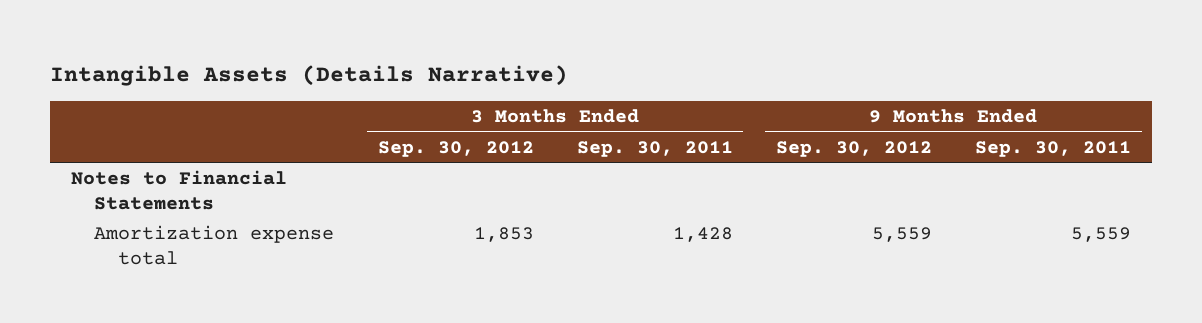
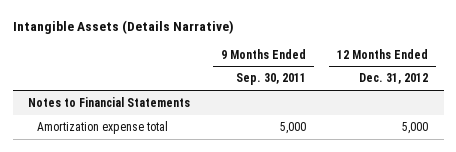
- | 3 Months Ended Sep. 30, 2012 | 3 Months Ended Sep. 30, 2011 | 9 Months Ended Sep. 30, 2012 | 9 Months Ended Sep. 30, 2011
+ | 9 Months Ended Sep. 30, 2011 | 12 Months Ended Dec. 31, 2012
- Amortization expense total | 1,853 | 1,428 | 5,559 | 5,559
+ Amortization expense total | 5,000 | 5,000

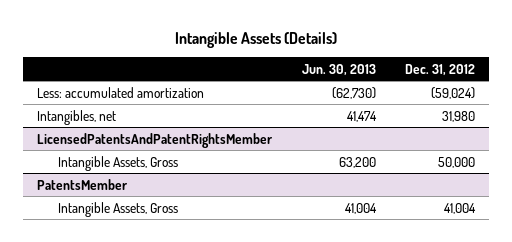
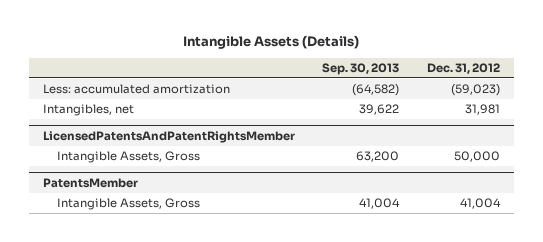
- | Jun. 30, 2013 | Dec. 31, 2012
+ | Sep. 30, 2013 | Dec. 31, 2012
- Less: accumulated amortization | (62,730) | (59,024)
- Intangibles, net | 41,474 | 31,980
+ Less: accumulated amortization | (64,582) | (59,023)
+ Intangibles, net | 39,622 | 31,981

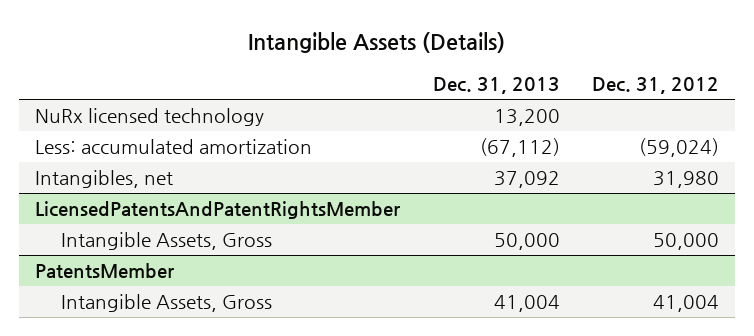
- | Sep. 30, 2013 | Dec. 31, 2012
+ | Dec. 31, 2013 | Dec. 31, 2012
- Less: accumulated amortization | (64,582) | (59,023)
- Intangibles, net | 39,622 | 31,981
+ NuRx licensed technology | 13,200 |
+ Less: accumulated amortization | (67,112) | (59,024)
+ Intangibles, net | 37,092 | 31,980

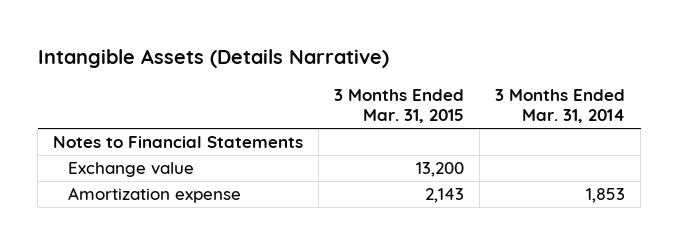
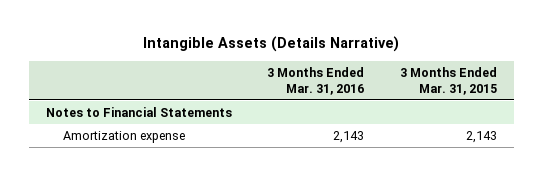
- | 3 Months Ended Mar. 31, 2015 | 3 Months Ended Mar. 31, 2014
+ | 3 Months Ended Mar. 31, 2016 | 3 Months Ended Mar. 31, 2015
- Exchange value | 13,200 |

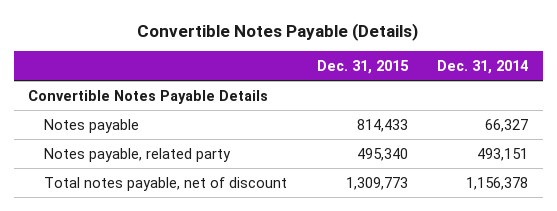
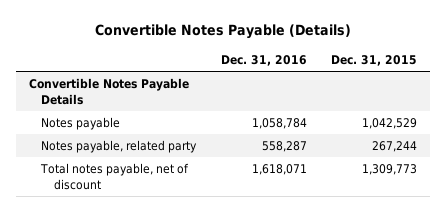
- | Dec. 31, 2015 | Dec. 31, 2014
+ | Dec. 31, 2016 | Dec. 31, 2015
- Notes payable | 814,433 | 66,327
- Notes payable, related party | 495,340 | 493,151
+ Notes payable | 1,058,784 | 1,042,529
+ Notes payable, related party | 558,287 | 267,244

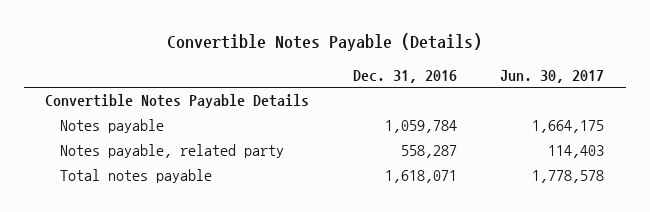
- | Dec. 31, 2016 | Dec. 31, 2015
+ | Dec. 31, 2016 | Jun. 30, 2017
- Notes payable | 1,058,784 | 1,042,529
+ Notes payable | 1,059,784 | 1,664,175
- Total notes payable, net of discount | 1,618,071 | 1,309,773
+ Total notes payable | 1,618,071 | 1,778,578

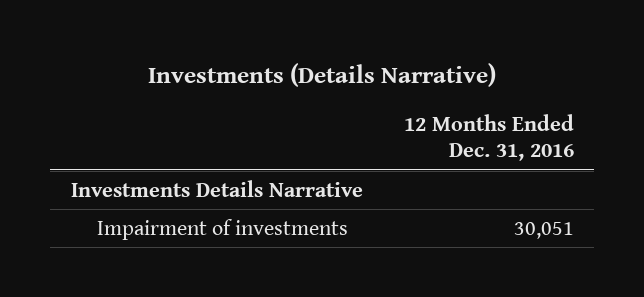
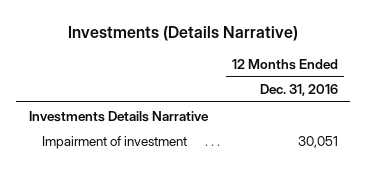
- Impairment of investments | 30,051
+ Impairment of investment | 30,051

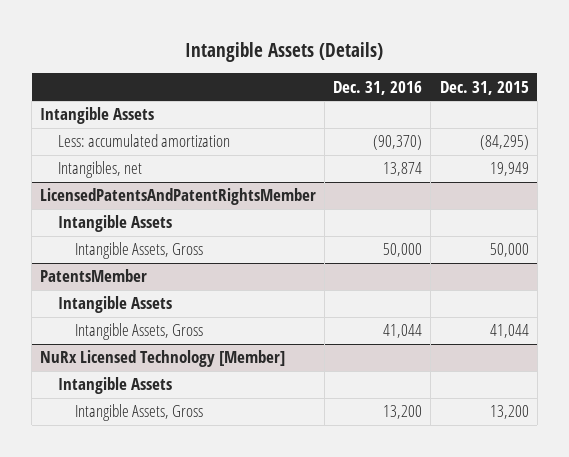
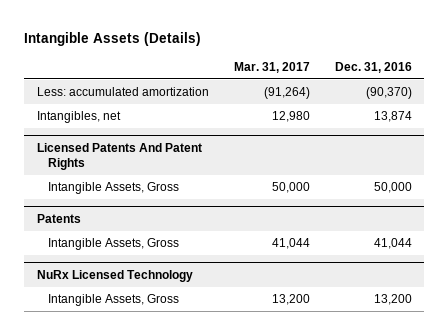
- | Dec. 31, 2016 | Dec. 31, 2015
+ | Mar. 31, 2017 | Dec. 31, 2016
- Intangible Assets
- LicensedPatentsAndPatentRightsMember
- Intangible Assets
+ Licensed Patents And Patent Rights
- PatentsMember
- Intangible Assets
+ Patents
- NuRx Licensed Technology [Member]
- Intangible Assets
+ NuRx Licensed Technology

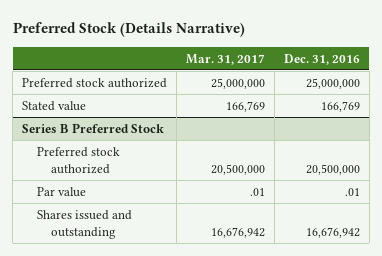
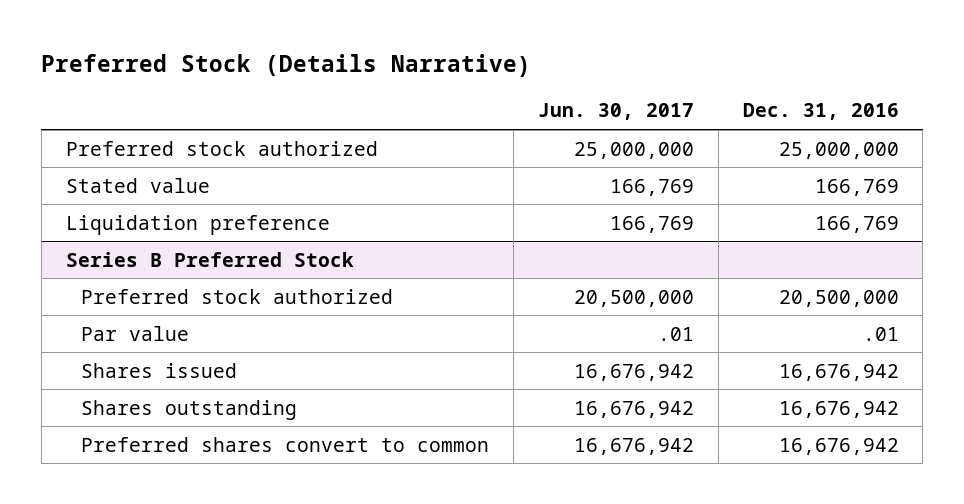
- | Mar. 31, 2017 | Dec. 31, 2016
+ | Jun. 30, 2017 | Dec. 31, 2016
+ Liquidation preference | 166,769 | 166,769
@ Series B Preferred Stock
- Shares issued and outstanding | 16,676,942 | 16,676,942
+ Shares issued | 16,676,942 | 16,676,942
+ Shares outstanding | 16,676,942 | 16,676,942
+ Preferred shares convert to common | 16,676,942 | 16,676,942

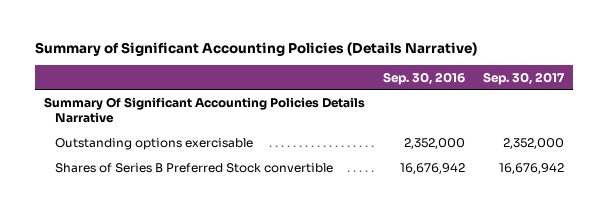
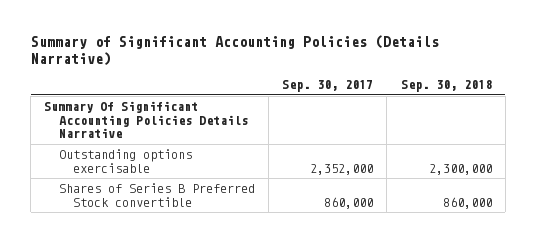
- | Sep. 30, 2016 | Sep. 30, 2017
+ | Sep. 30, 2017 | Sep. 30, 2018
- Shares of Series B Preferred Stock convertible | 16,676,942 | 16,676,942
+ Shares of Series B Preferred Stock convertible | 860,000 | 860,000

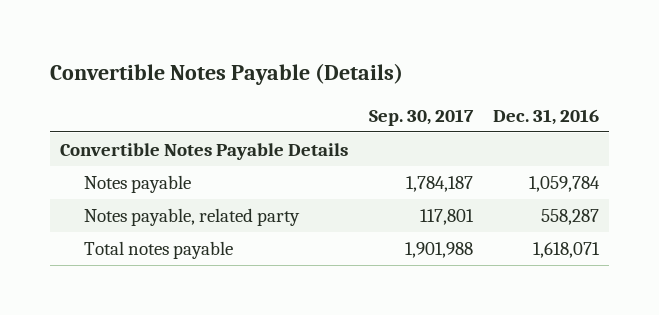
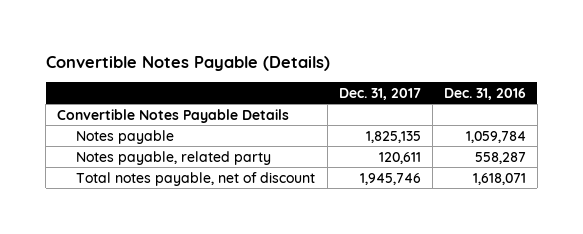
- | Sep. 30, 2017 | Dec. 31, 2016
+ | Dec. 31, 2017 | Dec. 31, 2016
- Total notes payable | 1,901,988 | 1,618,071
+ Total notes payable, net of discount | 1,945,746 | 1,618,071

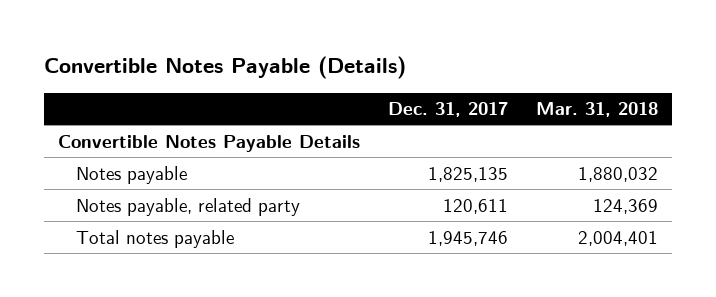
- | Dec. 31, 2017 | Dec. 31, 2016
+ | Dec. 31, 2017 | Mar. 31, 2018
- Total notes payable, net of discount | 1,945,746 | 1,618,071
+ Total notes payable | 1,945,746 | 2,004,401

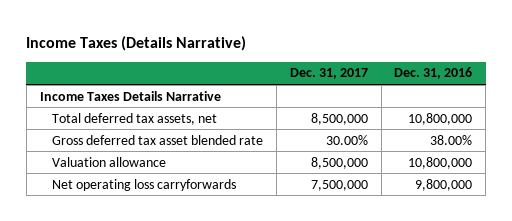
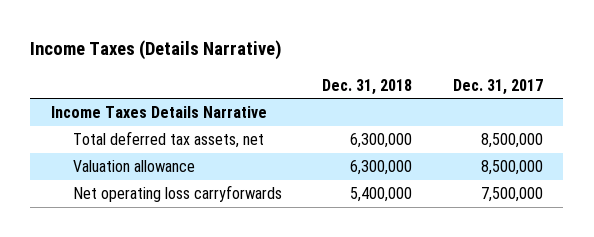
- | Dec. 31, 2017 | Dec. 31, 2016
+ | Dec. 31, 2018 | Dec. 31, 2017
- Gross deferred tax asset blended rate | 30.00% | 38.00%

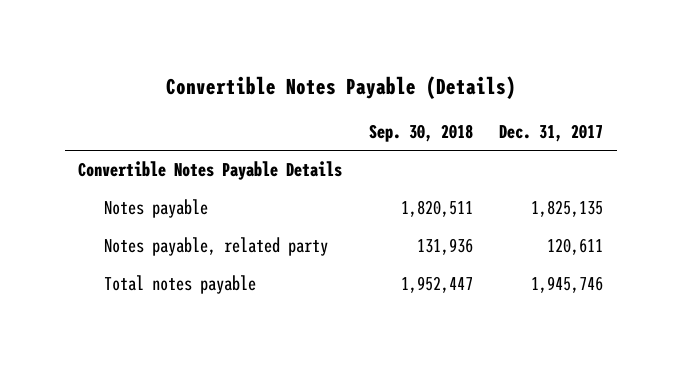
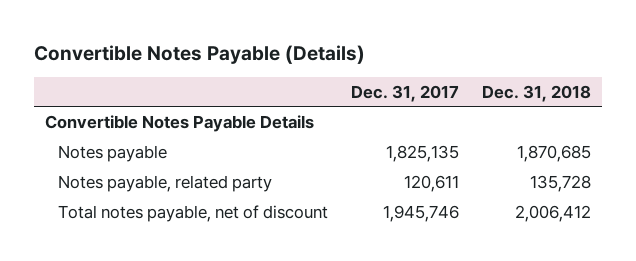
- | Sep. 30, 2018 | Dec. 31, 2017
+ | Dec. 31, 2017 | Dec. 31, 2018
- Total notes payable | 1,952,447 | 1,945,746
+ Total notes payable, net of discount | 1,945,746 | 2,006,412

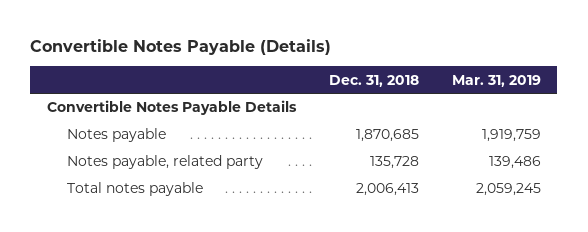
- | Dec. 31, 2017 | Dec. 31, 2018
+ | Dec. 31, 2018 | Mar. 31, 2019
- Total notes payable, net of discount | 1,945,746 | 2,006,412
+ Total notes payable | 2,006,413 | 2,059,245

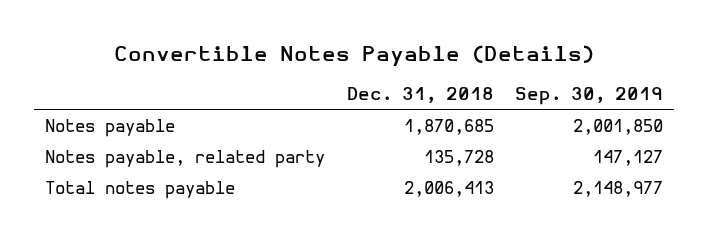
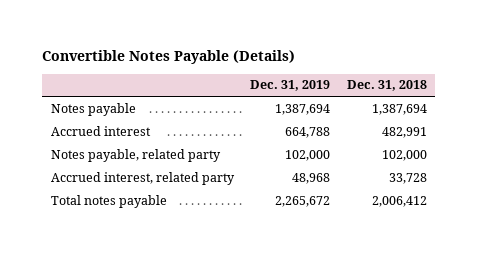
- | Dec. 31, 2018 | Sep. 30, 2019
+ | Dec. 31, 2019 | Dec. 31, 2018
- Notes payable | 1,870,685 | 2,001,850
- Notes payable, related party | 135,728 | 147,127
- Total notes payable | 2,006,413 | 2,148,977
+ Notes payable | 1,387,694 | 1,387,694
+ Accrued interest | 664,788 | 482,991
+ Notes payable, related party | 102,000 | 102,000
+ Accrued interest, related party | 48,968 | 33,728
+ Total notes payable | 2,265,672 | 2,006,412

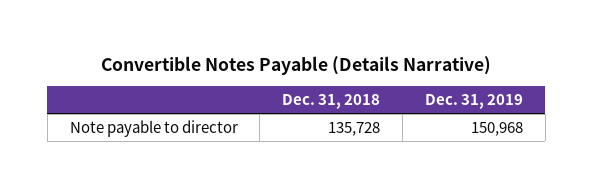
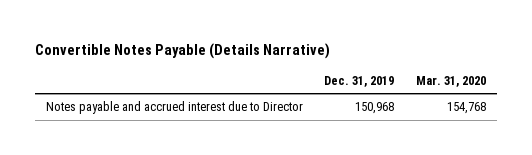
- | Dec. 31, 2018 | Dec. 31, 2019
+ | Dec. 31, 2019 | Mar. 31, 2020
- Note payable to director | 135,728 | 150,968
+ Notes payable and accrued interest due to Director | 150,968 | 154,768

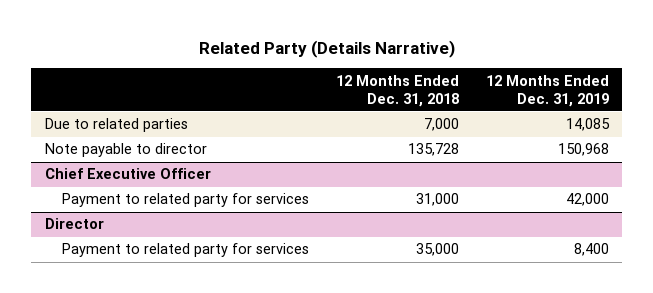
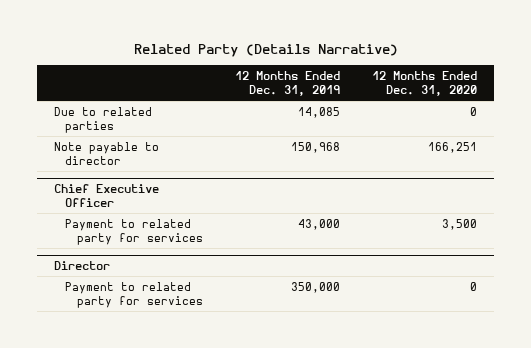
- | 12 Months Ended Dec. 31, 2018 | 12 Months Ended Dec. 31, 2019
+ | 12 Months Ended Dec. 31, 2019 | 12 Months Ended Dec. 31, 2020
@ Chief Executive Officer
- Payment to related party for services | 31,000 | 42,000
+ Payment to related party for services | 43,000 | 3,500
@ Director
- Payment to related party for services | 35,000 | 8,400
+ Payment to related party for services | 350,000 | 0

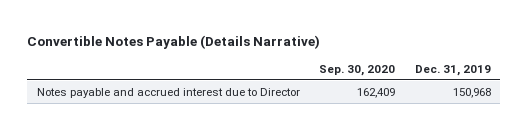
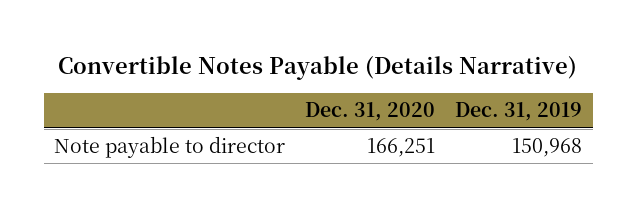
- | Sep. 30, 2020 | Dec. 31, 2019
+ | Dec. 31, 2020 | Dec. 31, 2019
- Notes payable and accrued interest due to Director | 162,409 | 150,968
+ Note payable to director | 166,251 | 150,968

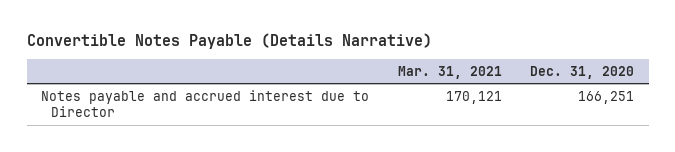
- | Dec. 31, 2020 | Dec. 31, 2019
+ | Mar. 31, 2021 | Dec. 31, 2020
- Note payable to director | 166,251 | 150,968
+ Notes payable and accrued interest due to Director | 170,121 | 166,251

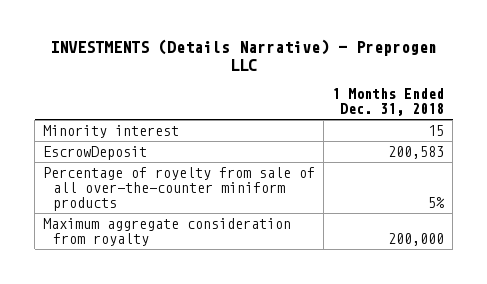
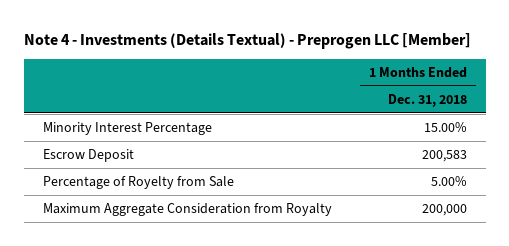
- INVESTMENTS (Details Narrative) - Preprogen LLC
+ Note 4 - Investments (Details Textual) - Preprogen LLC [Member]
- Minority interest | 15
- EscrowDeposit | 200,583
- Percentage of royelty from sale of all over-the-counter miniform products | 5%
- Maximum aggregate consideration from royalty | 200,000
+ Minority Interest Percentage | 15.00%
+ Escrow Deposit | 200,583
+ Percentage of Royelty from Sale | 5.00%
+ Maximum Aggregate Consideration from Royalty | 200,000

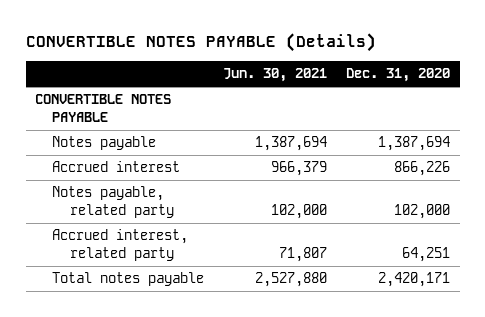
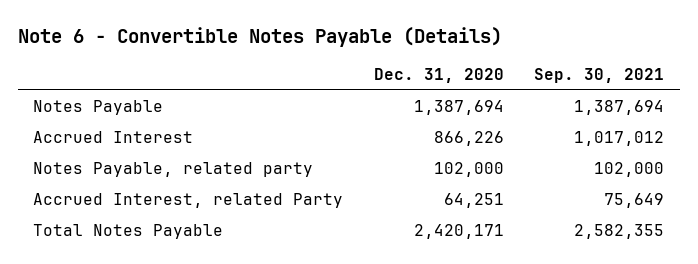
- CONVERTIBLE NOTES PAYABLE (Details)
+ Note 6 - Convertible Notes Payable (Details)
- | Jun. 30, 2021 | Dec. 31, 2020
+ | Dec. 31, 2020 | Sep. 30, 2021
- CONVERTIBLE NOTES PAYABLE
- Notes payable | 1,387,694 | 1,387,694
- Accrued interest | 966,379 | 866,226
- Notes payable, related party | 102,000 | 102,000
- Accrued interest, related party | 71,807 | 64,251
- Total notes payable | 2,527,880 | 2,420,171
+ Notes Payable | 1,387,694 | 1,387,694
+ Accrued Interest | 866,226 | 1,017,012
+ Notes Payable, related party | 102,000 | 102,000
+ Accrued Interest, related Party | 64,251 | 75,649
+ Total Notes Payable | 2,420,171 | 2,582,355

